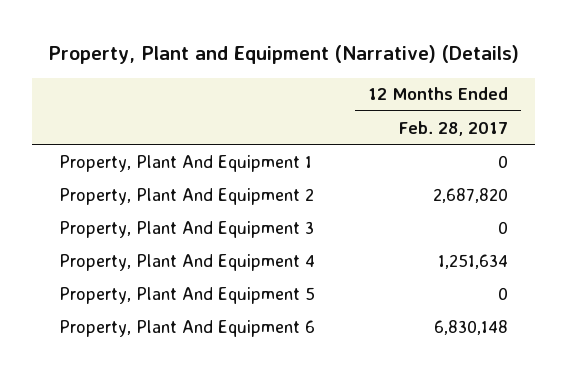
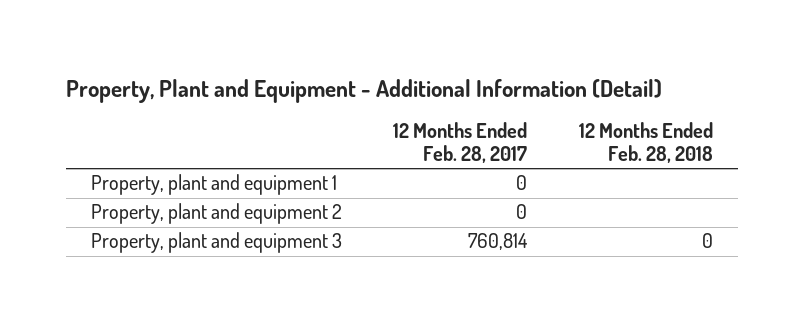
- Property, Plant and Equipment (Narrative) (Details)
+ Property, Plant and Equipment - Additional Information (Detail)
- | 12 Months Ended Feb. 28, 2017
+ | 12 Months Ended Feb. 28, 2017 | 12 Months Ended Feb. 28, 2018
- Property, Plant And Equipment 1 | 0
- Property, Plant And Equipment 2 | 2,687,820
- Property, Plant And Equipment 3 | 0
- Property, Plant And Equipment 4 | 1,251,634
- Property, Plant And Equipment 5 | 0
- Property, Plant And Equipment 6 | 6,830,148
+ Property, plant and equipment 1 | 0 |
+ Property, plant and equipment 2 | 0 |
+ Property, plant and equipment 3 | 760,814 | 0

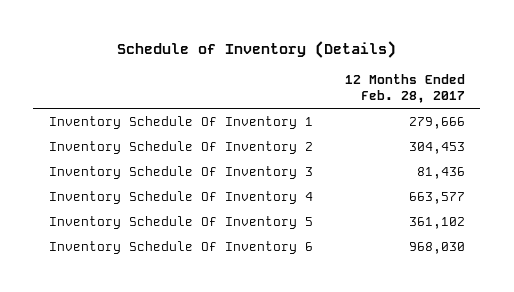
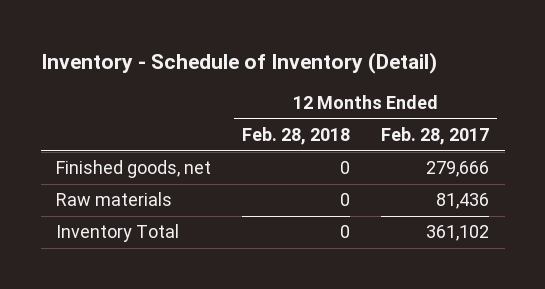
- Schedule of Inventory (Details)
+ Inventory - Schedule of Inventory (Detail)
- | 12 Months Ended Feb. 28, 2017
+ | 12 Months Ended Feb. 28, 2018 | 12 Months Ended Feb. 28, 2017
- Inventory Schedule Of Inventory 1 | 279,666
- Inventory Schedule Of Inventory 2 | 304,453
- Inventory Schedule Of Inventory 3 | 81,436
- Inventory Schedule Of Inventory 4 | 663,577
- Inventory Schedule Of Inventory 5 | 361,102
- Inventory Schedule Of Inventory 6 | 968,030
+ Finished goods, net | 0 | 279,666
+ Raw materials | 0 | 81,436
+ Inventory Total | 0 | 361,102

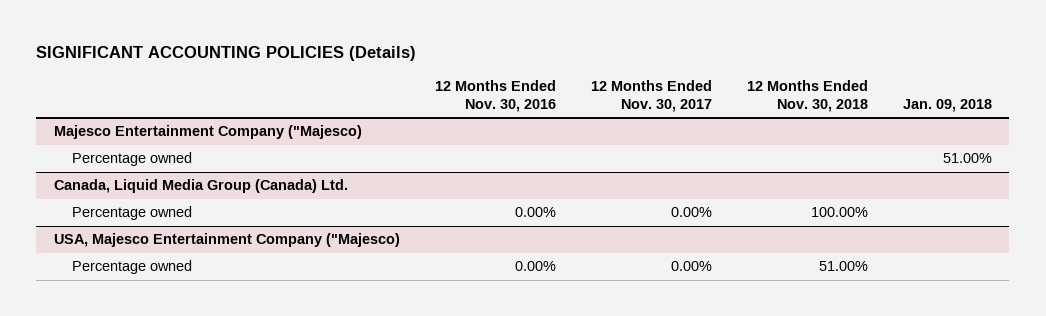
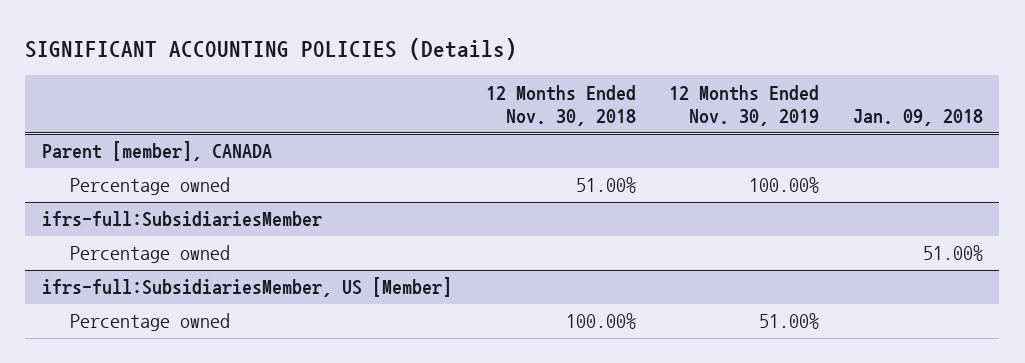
- | 12 Months Ended Nov. 30, 2016 | 12 Months Ended Nov. 30, 2017 | 12 Months Ended Nov. 30, 2018 | Jan. 09, 2018
+ | 12 Months Ended Nov. 30, 2018 | 12 Months Ended Nov. 30, 2019 | Jan. 09, 2018
- Majesco Entertainment Company ("Majesco)
+ Parent [member], CANADA
+ Percentage owned | 51.00% | 100.00% |
+ ifrs-full:SubsidiariesMember
- Canada, Liquid Media Group (Canada) Ltd.
+ ifrs-full:SubsidiariesMember, US [Member]
- USA, Majesco Entertainment Company ("Majesco)
- Percentage owned | 0.00% | 0.00% | 51.00% |

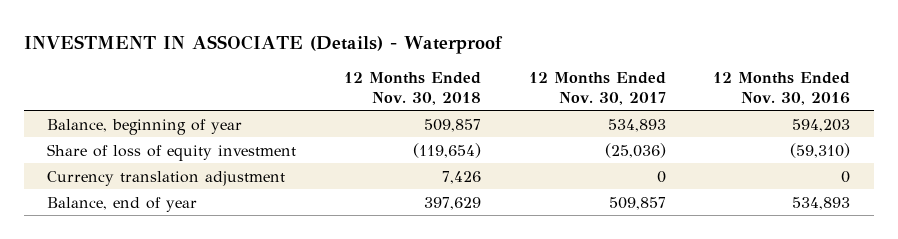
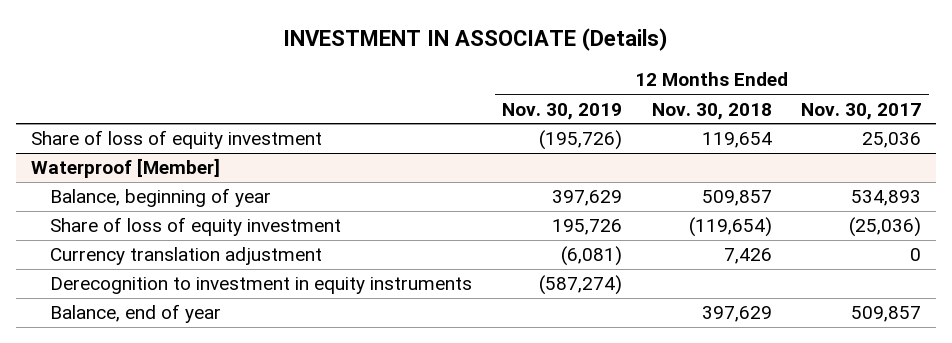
- INVESTMENT IN ASSOCIATE (Details) - Waterproof
+ INVESTMENT IN ASSOCIATE (Details)
- | 12 Months Ended Nov. 30, 2018 | 12 Months Ended Nov. 30, 2017 | 12 Months Ended Nov. 30, 2016
+ | 12 Months Ended Nov. 30, 2019 | 12 Months Ended Nov. 30, 2018 | 12 Months Ended Nov. 30, 2017
+ Share of loss of equity investment | (195,726) | 119,654 | 25,036
+ Waterproof [Member]
+ Derecognition to investment in equity instruments | (587,274) | |

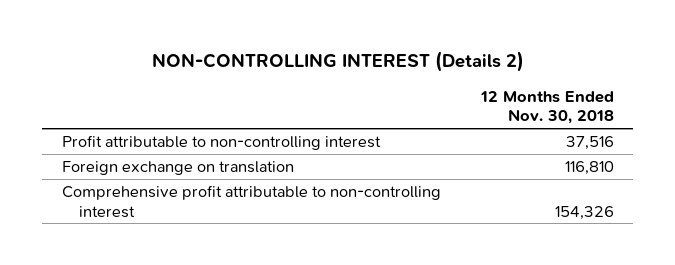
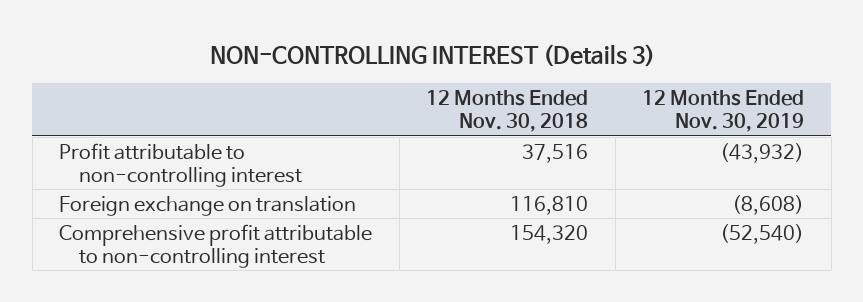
- NON-CONTROLLING INTEREST (Details 2)
+ NON-CONTROLLING INTEREST (Details 3)
- | 12 Months Ended Nov. 30, 2018
+ | 12 Months Ended Nov. 30, 2018 | 12 Months Ended Nov. 30, 2019
- Comprehensive profit attributable to non-controlling interest | 154,326
+ Comprehensive profit attributable to non-controlling interest | 154,320 | (52,540)

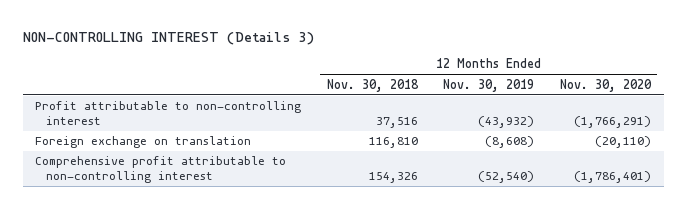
- | 12 Months Ended Nov. 30, 2018 | 12 Months Ended Nov. 30, 2019
+ | 12 Months Ended Nov. 30, 2018 | 12 Months Ended Nov. 30, 2019 | 12 Months Ended Nov. 30, 2020
- Comprehensive profit attributable to non-controlling interest | 154,320 | (52,540)
+ Comprehensive profit attributable to non-controlling interest | 154,326 | (52,540) | (1,786,401)

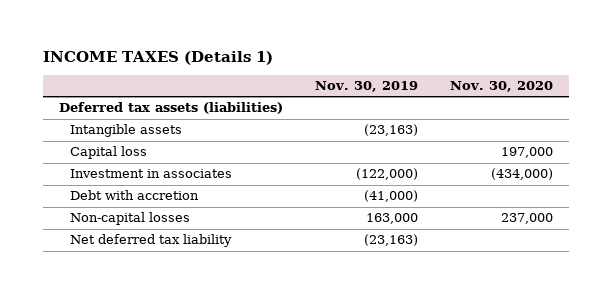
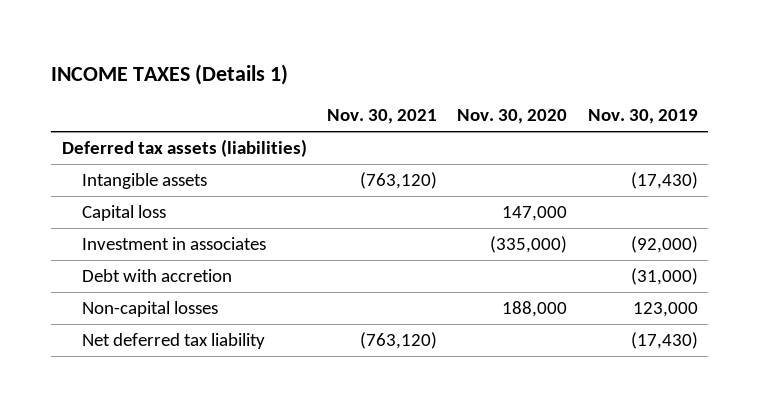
- | Nov. 30, 2019 | Nov. 30, 2020
+ | Nov. 30, 2021 | Nov. 30, 2020 | Nov. 30, 2019
- Intangible assets | (23,163) |
- Capital loss | | 197,000
- Investment in associates | (122,000) | (434,000)
- Debt with accretion | (41,000) |
- Non-capital losses | 163,000 | 237,000
- Net deferred tax liability | (23,163) |
+ Intangible assets | (763,120) | | (17,430)
+ Capital loss | | 147,000 |
+ Investment in associates | | (335,000) | (92,000)
+ Debt with accretion | | | (31,000)
+ Non-capital losses | | 188,000 | 123,000
+ Net deferred tax liability | (763,120) | | (17,430)

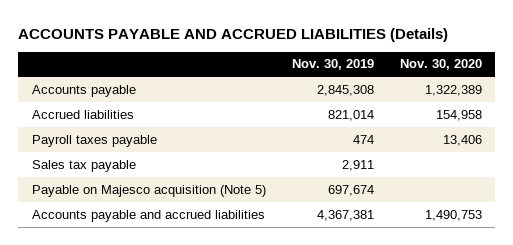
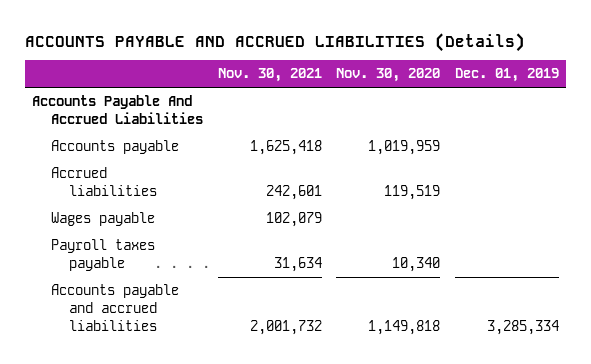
- | Nov. 30, 2019 | Nov. 30, 2020
+ | Nov. 30, 2021 | Nov. 30, 2020 | Dec. 01, 2019
- Accounts payable | 2,845,308 | 1,322,389
- Accrued liabilities | 821,014 | 154,958
- Payroll taxes payable | 474 | 13,406
- Sales tax payable | 2,911 |
- Payable on Majesco acquisition (Note 5) | 697,674 |
- Accounts payable and accrued liabilities | 4,367,381 | 1,490,753
+ Accounts Payable And Accrued Liabilities
+ Accounts payable | 1,625,418 | 1,019,959 |
+ Accrued liabilities | 242,601 | 119,519 |
+ Wages payable | 102,079 | |
+ Payroll taxes payable | 31,634 | 10,340 |
+ Accounts payable and accrued liabilities | 2,001,732 | 1,149,818 | 3,285,334

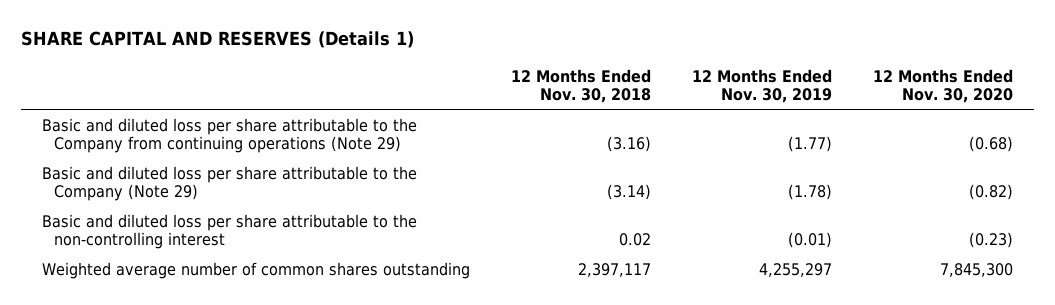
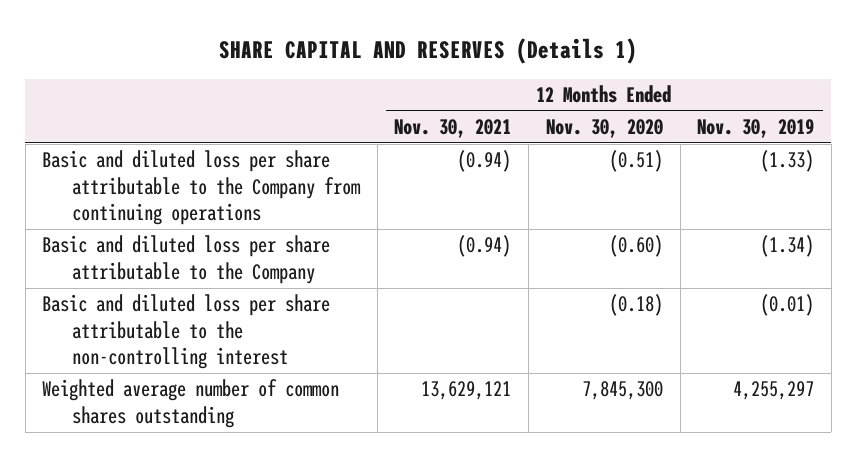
- | 12 Months Ended Nov. 30, 2018 | 12 Months Ended Nov. 30, 2019 | 12 Months Ended Nov. 30, 2020
+ | 12 Months Ended Nov. 30, 2021 | 12 Months Ended Nov. 30, 2020 | 12 Months Ended Nov. 30, 2019
- Basic and diluted loss per share attributable to the Company from continuing operations (Note 29) | (3.16) | (1.77) | (0.68)
- Basic and diluted loss per share attributable to the Company (Note 29) | (3.14) | (1.78) | (0.82)
- Basic and diluted loss per share attributable to the non-controlling interest | 0.02 | (0.01) | (0.23)
+ Basic and diluted loss per share attributable to the Company from continuing operations | (0.94) | (0.51) | (1.33)
+ Basic and diluted loss per share attributable to the Company | (0.94) | (0.60) | (1.34)
+ Basic and diluted loss per share attributable to the non-controlling interest | | (0.18) | (0.01)

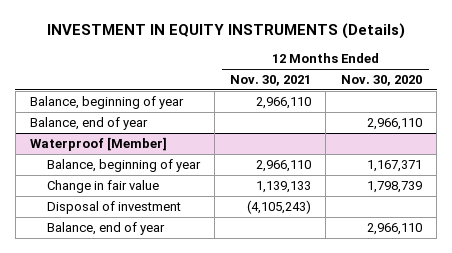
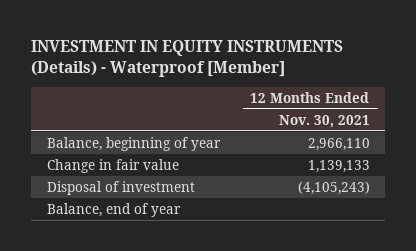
- INVESTMENT IN EQUITY INSTRUMENTS (Details)
+ INVESTMENT IN EQUITY INSTRUMENTS (Details) - Waterproof [Member]
- | 12 Months Ended Nov. 30, 2021 | 12 Months Ended Nov. 30, 2020
+ | 12 Months Ended Nov. 30, 2021
- Balance, end of year | | 2,966,110
- Waterproof [Member]
- Balance, beginning of year | 2,966,110 | 1,167,371

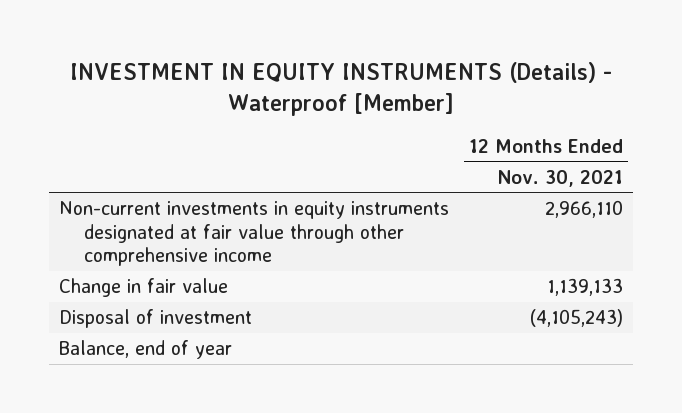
- Balance, beginning of year | 2,966,110
+ Non-current investments in equity instruments designated at fair value through other comprehensive income | 2,966,110

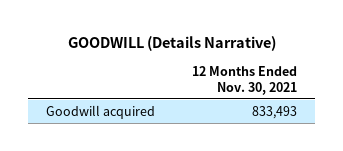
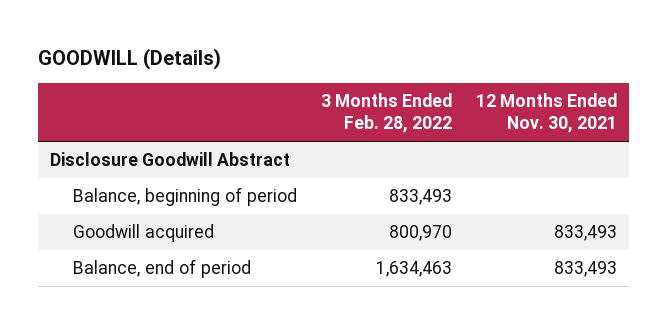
- GOODWILL (Details Narrative)
+ GOODWILL (Details)
- | 12 Months Ended Nov. 30, 2021
+ | 3 Months Ended Feb. 28, 2022 | 12 Months Ended Nov. 30, 2021
+ Disclosure Goodwill Abstract
+ Balance, beginning of period | 833,493 |
+ Balance, end of period | 1,634,463 | 833,493

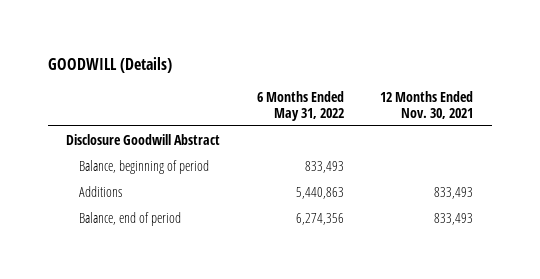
- | 3 Months Ended Feb. 28, 2022 | 12 Months Ended Nov. 30, 2021
+ | 6 Months Ended May 31, 2022 | 12 Months Ended Nov. 30, 2021
- Goodwill acquired | 800,970 | 833,493
+ Additions | 5,440,863 | 833,493

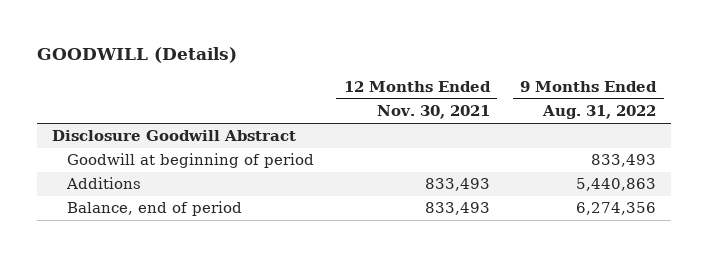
- | 6 Months Ended May 31, 2022 | 12 Months Ended Nov. 30, 2021
+ | 12 Months Ended Nov. 30, 2021 | 9 Months Ended Aug. 31, 2022
- Balance, beginning of period | 833,493 |
+ Goodwill at beginning of period | | 833,493

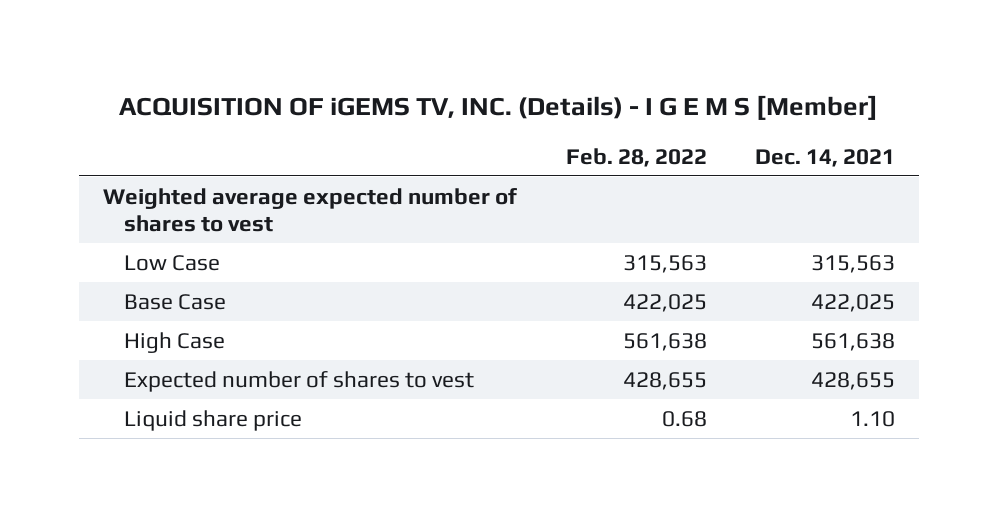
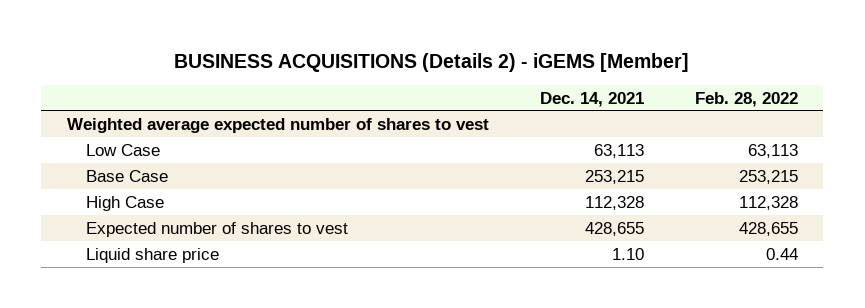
- ACQUISITION OF iGEMS TV, INC. (Details) - I G E M S [Member]
+ BUSINESS ACQUISITIONS (Details 2) - iGEMS [Member]
- | Feb. 28, 2022 | Dec. 14, 2021
+ | Dec. 14, 2021 | Feb. 28, 2022
- Low Case | 315,563 | 315,563
- Base Case | 422,025 | 422,025
- High Case | 561,638 | 561,638
+ Low Case | 63,113 | 63,113
+ Base Case | 253,215 | 253,215
+ High Case | 112,328 | 112,328
- Liquid share price | 0.68 | 1.10
+ Liquid share price | 1.10 | 0.44

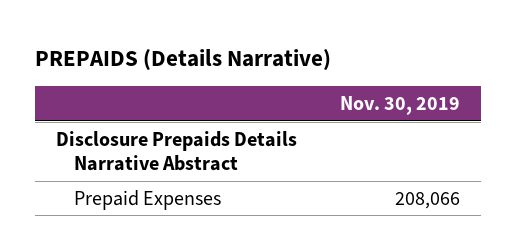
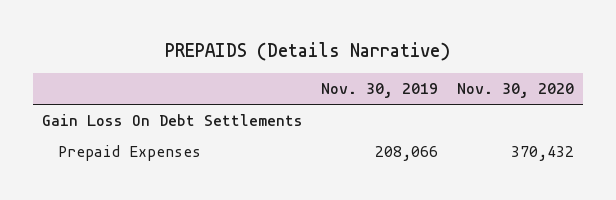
- | Nov. 30, 2019
+ | Nov. 30, 2019 | Nov. 30, 2020
- Disclosure Prepaids Details Narrative Abstract
+ Gain Loss On Debt Settlements

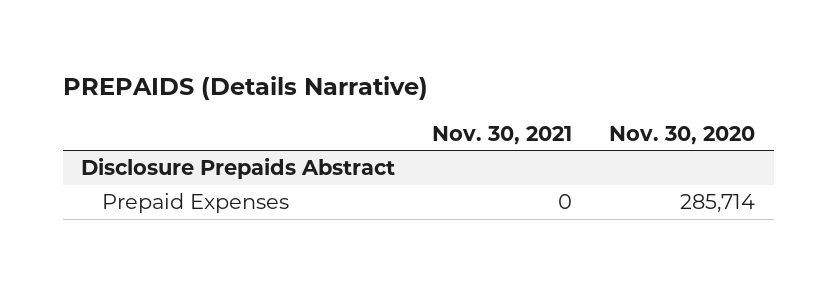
- | Nov. 30, 2019 | Nov. 30, 2020
+ | Nov. 30, 2021 | Nov. 30, 2020
- Gain Loss On Debt Settlements
- Prepaid Expenses | 208,066 | 370,432
+ Disclosure Prepaids Abstract
+ Prepaid Expenses | 0 | 285,714

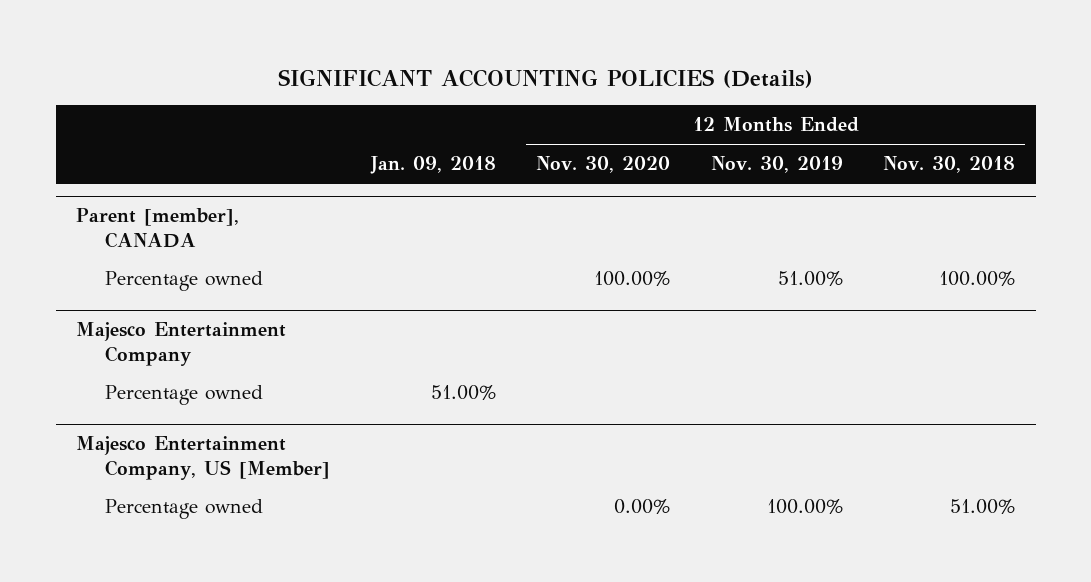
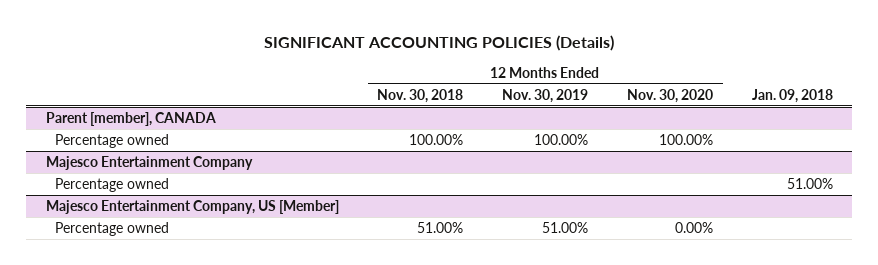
- | Jan. 09, 2018 | 12 Months Ended Nov. 30, 2020 | 12 Months Ended Nov. 30, 2019 | 12 Months Ended Nov. 30, 2018
+ | 12 Months Ended Nov. 30, 2018 | 12 Months Ended Nov. 30, 2019 | 12 Months Ended Nov. 30, 2020 | Jan. 09, 2018
@ Parent [member], CANADA
- Percentage owned | | 100.00% | 51.00% | 100.00%
+ Percentage owned | 100.00% | 100.00% | 100.00% |
@ Majesco Entertainment Company, US [Member]
- Percentage owned | | 0.00% | 100.00% | 51.00%
+ Percentage owned | 51.00% | 51.00% | 0.00% |

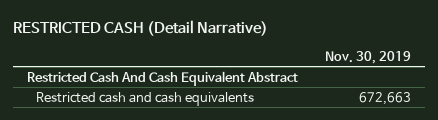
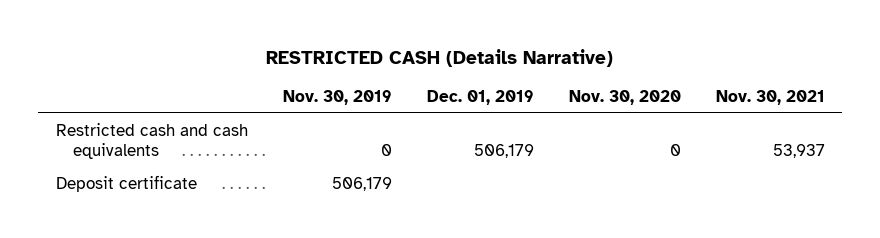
- RESTRICTED CASH (Detail Narrative)
+ RESTRICTED CASH (Details Narrative)
- | Nov. 30, 2019
+ | Nov. 30, 2019 | Dec. 01, 2019 | Nov. 30, 2020 | Nov. 30, 2021
- Restricted Cash And Cash Equivalent Abstract
- Restricted cash and cash equivalents | 672,663
+ Restricted cash and cash equivalents | 0 | 506,179 | 0 | 53,937
+ Deposit certificate | 506,179 | | |

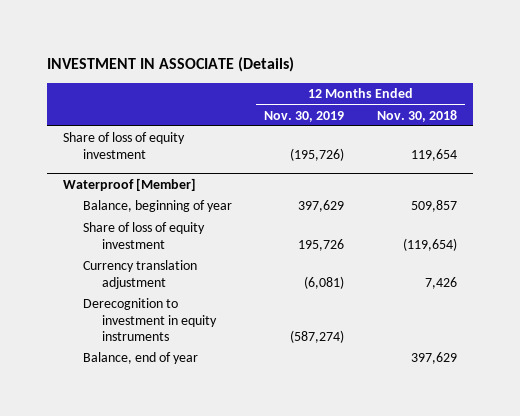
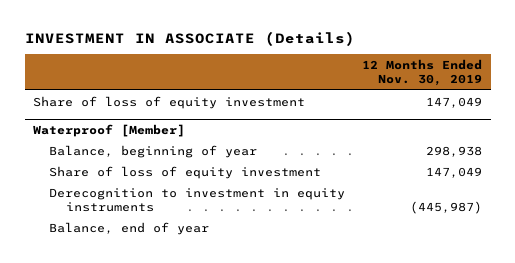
- | 12 Months Ended Nov. 30, 2019 | 12 Months Ended Nov. 30, 2018
+ | 12 Months Ended Nov. 30, 2019
- Share of loss of equity investment | (195,726) | 119,654
+ Share of loss of equity investment | 147,049
@ Waterproof [Member]
- Balance, beginning of year | 397,629 | 509,857
- Share of loss of equity investment | 195,726 | (119,654)
- Currency translation adjustment | (6,081) | 7,426
- Derecognition to investment in equity instruments | (587,274) |
+ Balance, beginning of year | 298,938
+ Share of loss of equity investment | 147,049
+ Derecognition to investment in equity instruments | (445,987)

